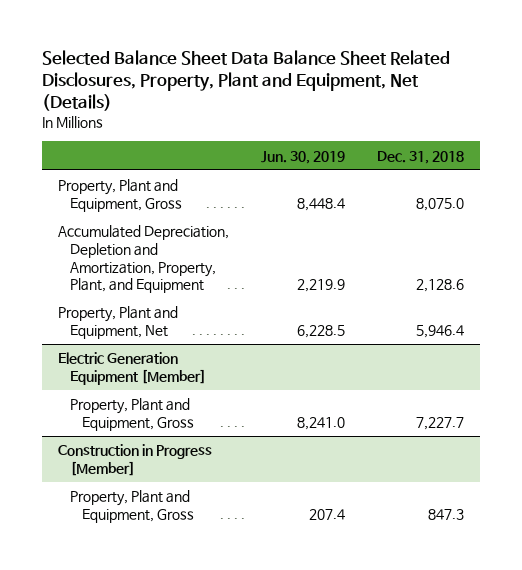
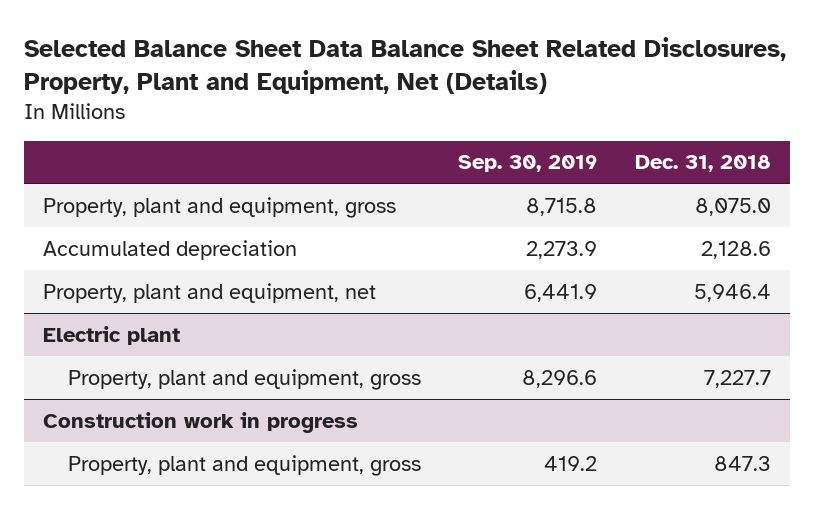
- | Jun. 30, 2019 | Dec. 31, 2018
+ | Sep. 30, 2019 | Dec. 31, 2018
- Property, Plant and Equipment, Gross | 8,448.4 | 8,075.0
- Accumulated Depreciation, Depletion and Amortization, Property, Plant, and Equipment | 2,219.9 | 2,128.6
- Property, Plant and Equipment, Net | 6,228.5 | 5,946.4
- Electric Generation Equipment [Member]
- Property, Plant and Equipment, Gross | 8,241.0 | 7,227.7
- Construction in Progress [Member]
- Property, Plant and Equipment, Gross | 207.4 | 847.3
+ Property, plant and equipment, gross | 8,715.8 | 8,075.0
+ Accumulated depreciation | 2,273.9 | 2,128.6
+ Property, plant and equipment, net | 6,441.9 | 5,946.4
+ Electric plant
+ Property, plant and equipment, gross | 8,296.6 | 7,227.7
+ Construction work in progress
+ Property, plant and equipment, gross | 419.2 | 847.3

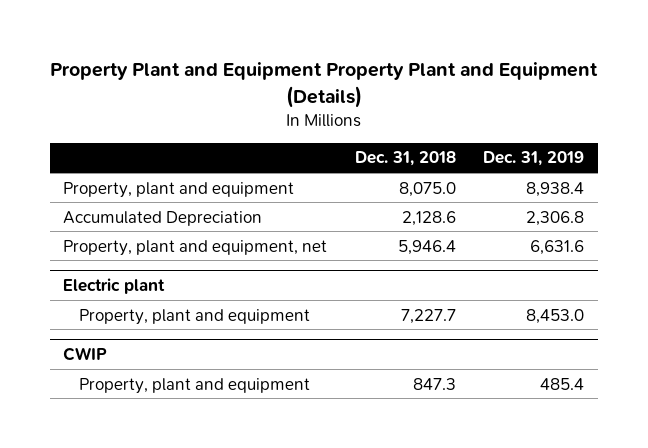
- Selected Balance Sheet Data Balance Sheet Related Disclosures, Property, Plant and Equipment, Net (Details)
+ Property Plant and Equipment Property Plant and Equipment (Details)
- | Sep. 30, 2019 | Dec. 31, 2018
+ | Dec. 31, 2018 | Dec. 31, 2019
- Property, plant and equipment, gross | 8,715.8 | 8,075.0
- Accumulated depreciation | 2,273.9 | 2,128.6
+ Property, plant and equipment | 8,075.0 | 8,938.4
+ Accumulated Depreciation | 2,128.6 | 2,306.8
@ Electric plant
- Property, plant and equipment, gross | 8,296.6 | 7,227.7
- Construction work in progress
- Property, plant and equipment, gross | 419.2 | 847.3
@ Electric plant
+ Property, plant and equipment | 7,227.7 | 8,453.0
+ CWIP
+ Property, plant and equipment | 847.3 | 485.4

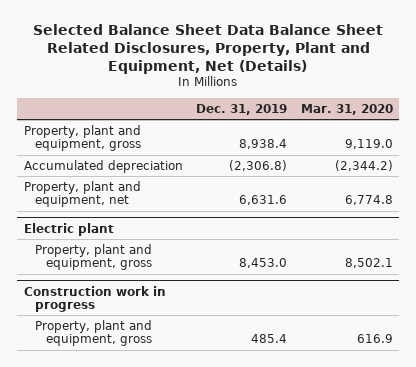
- Property Plant and Equipment Property Plant and Equipment (Details)
+ Selected Balance Sheet Data Balance Sheet Related Disclosures, Property, Plant and Equipment, Net (Details)
- | Dec. 31, 2018 | Dec. 31, 2019
+ | Dec. 31, 2019 | Mar. 31, 2020
- Property, plant and equipment | 8,075.0 | 8,938.4
- Accumulated Depreciation | 2,128.6 | 2,306.8
+ Property, plant and equipment, gross | 8,938.4 | 9,119.0
+ Accumulated depreciation | (2,306.8) | (2,344.2)
@ Electric plant
- Property, plant and equipment | 7,227.7 | 8,453.0
- CWIP
- Property, plant and equipment | 847.3 | 485.4
@ Electric plant
+ Property, plant and equipment, gross | 8,453.0 | 8,502.1
+ Construction work in progress
+ Property, plant and equipment, gross | 485.4 | 616.9

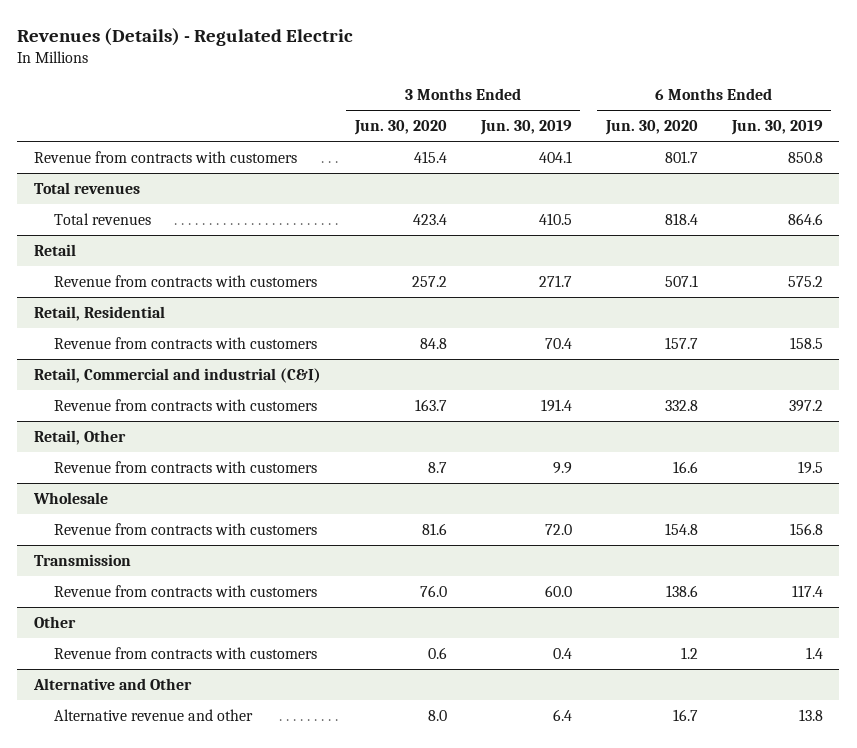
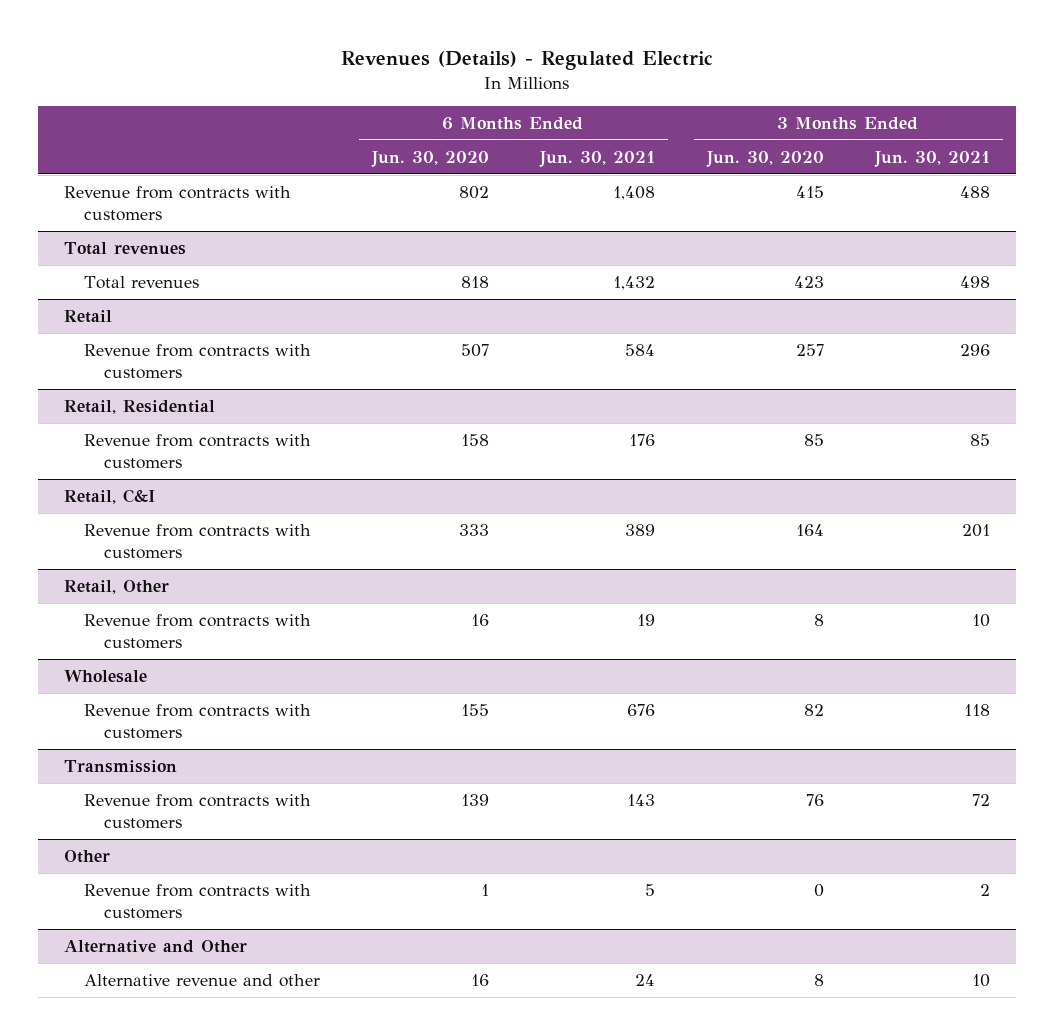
- | 3 Months Ended Jun. 30, 2020 | 3 Months Ended Jun. 30, 2019 | 6 Months Ended Jun. 30, 2020 | 6 Months Ended Jun. 30, 2019
+ | 6 Months Ended Jun. 30, 2020 | 6 Months Ended Jun. 30, 2021 | 3 Months Ended Jun. 30, 2020 | 3 Months Ended Jun. 30, 2021
- Revenue from contracts with customers | 415.4 | 404.1 | 801.7 | 850.8
+ Revenue from contracts with customers | 802 | 1,408 | 415 | 488
@ Total revenues
- Total revenues | 423.4 | 410.5 | 818.4 | 864.6
+ Total revenues | 818 | 1,432 | 423 | 498
@ Retail
- Revenue from contracts with customers | 257.2 | 271.7 | 507.1 | 575.2
+ Revenue from contracts with customers | 507 | 584 | 257 | 296
@ Retail, Residential
- Revenue from contracts with customers | 84.8 | 70.4 | 157.7 | 158.5
- Retail, Commercial and industrial (C&I)
- Revenue from contracts with customers | 163.7 | 191.4 | 332.8 | 397.2
@ Retail, Residential
+ Revenue from contracts with customers | 158 | 176 | 85 | 85
+ Retail, C&I
+ Revenue from contracts with customers | 333 | 389 | 164 | 201
@ Retail, Other
- Revenue from contracts with customers | 8.7 | 9.9 | 16.6 | 19.5
+ Revenue from contracts with customers | 16 | 19 | 8 | 10
@ Wholesale
- Revenue from contracts with customers | 81.6 | 72.0 | 154.8 | 156.8
+ Revenue from contracts with customers | 155 | 676 | 82 | 118
@ Transmission
- Revenue from contracts with customers | 76.0 | 60.0 | 138.6 | 117.4
+ Revenue from contracts with customers | 139 | 143 | 76 | 72
@ Other
- Revenue from contracts with customers | 0.6 | 0.4 | 1.2 | 1.4
+ Revenue from contracts with customers | 1 | 5 | 0 | 2
@ Alternative and Other
- Alternative revenue and other | 8.0 | 6.4 | 16.7 | 13.8
+ Alternative revenue and other | 16 | 24 | 8 | 10

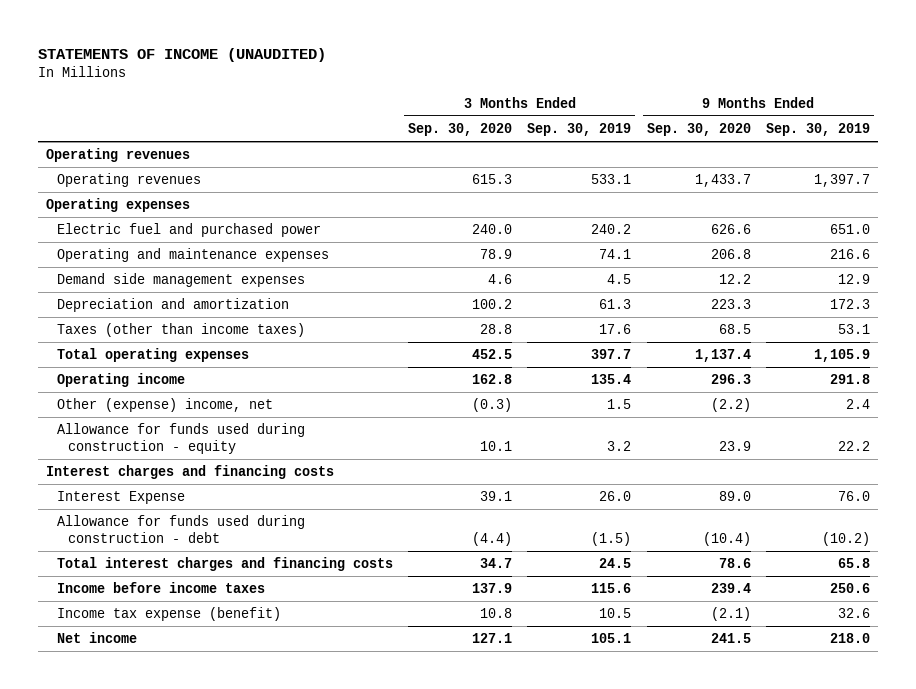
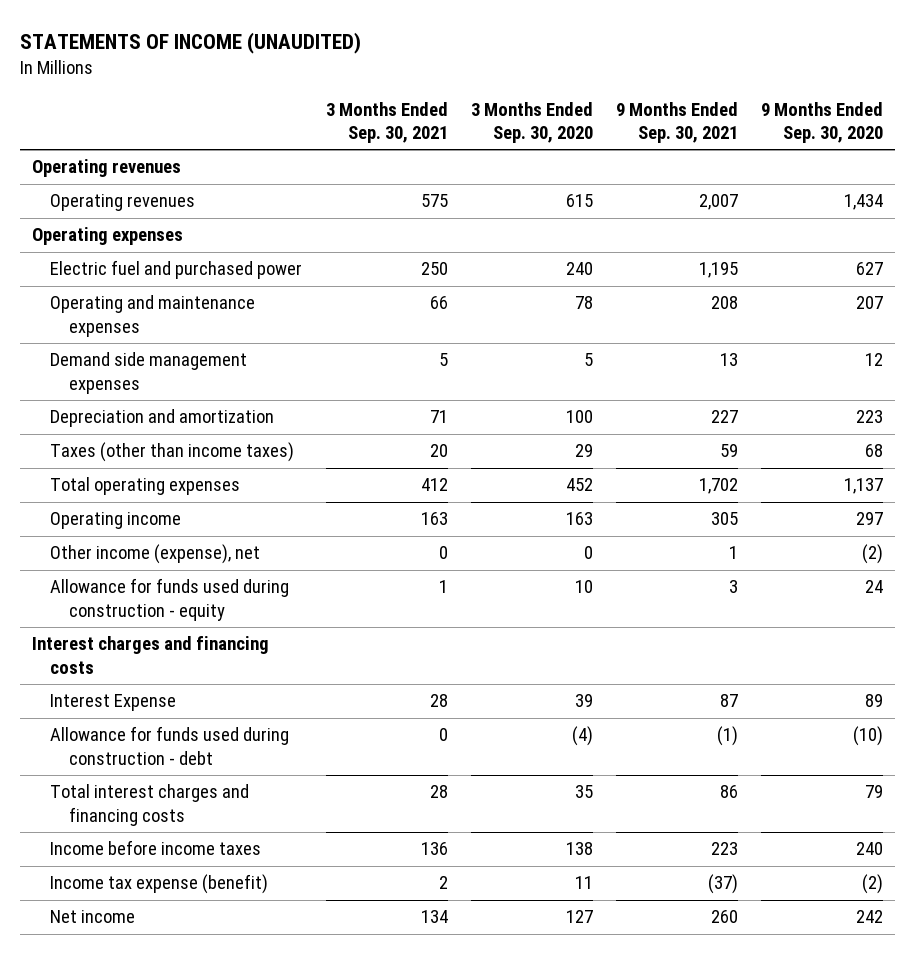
- | 3 Months Ended Sep. 30, 2020 | 3 Months Ended Sep. 30, 2019 | 9 Months Ended Sep. 30, 2020 | 9 Months Ended Sep. 30, 2019
+ | 3 Months Ended Sep. 30, 2021 | 3 Months Ended Sep. 30, 2020 | 9 Months Ended Sep. 30, 2021 | 9 Months Ended Sep. 30, 2020
- Operating revenues | 615.3 | 533.1 | 1,433.7 | 1,397.7
+ Operating revenues | 575 | 615 | 2,007 | 1,434
- Electric fuel and purchased power | 240.0 | 240.2 | 626.6 | 651.0
- Operating and maintenance expenses | 78.9 | 74.1 | 206.8 | 216.6
- Demand side management expenses | 4.6 | 4.5 | 12.2 | 12.9
- Depreciation and amortization | 100.2 | 61.3 | 223.3 | 172.3
- Taxes (other than income taxes) | 28.8 | 17.6 | 68.5 | 53.1
- Total operating expenses | 452.5 | 397.7 | 1,137.4 | 1,105.9
- Operating income | 162.8 | 135.4 | 296.3 | 291.8
- Other (expense) income, net | (0.3) | 1.5 | (2.2) | 2.4
- Allowance for funds used during construction - equity | 10.1 | 3.2 | 23.9 | 22.2
+ Electric fuel and purchased power | 250 | 240 | 1,195 | 627
+ Operating and maintenance expenses | 66 | 78 | 208 | 207
+ Demand side management expenses | 5 | 5 | 13 | 12
+ Depreciation and amortization | 71 | 100 | 227 | 223
+ Taxes (other than income taxes) | 20 | 29 | 59 | 68
+ Total operating expenses | 412 | 452 | 1,702 | 1,137
+ Operating income | 163 | 163 | 305 | 297
+ Other income (expense), net | 0 | 0 | 1 | (2)
+ Allowance for funds used during construction - equity | 1 | 10 | 3 | 24
- Interest Expense | 39.1 | 26.0 | 89.0 | 76.0
- Allowance for funds used during construction - debt | (4.4) | (1.5) | (10.4) | (10.2)
- Total interest charges and financing costs | 34.7 | 24.5 | 78.6 | 65.8
- Income before income taxes | 137.9 | 115.6 | 239.4 | 250.6
- Income tax expense (benefit) | 10.8 | 10.5 | (2.1) | 32.6
- Net income | 127.1 | 105.1 | 241.5 | 218.0
+ Interest Expense | 28 | 39 | 87 | 89
+ Allowance for funds used during construction - debt | 0 | (4) | (1) | (10)
+ Total interest charges and financing costs | 28 | 35 | 86 | 79
+ Income before income taxes | 136 | 138 | 223 | 240
+ Income tax expense (benefit) | 2 | 11 | (37) | (2)
+ Net income | 134 | 127 | 260 | 242

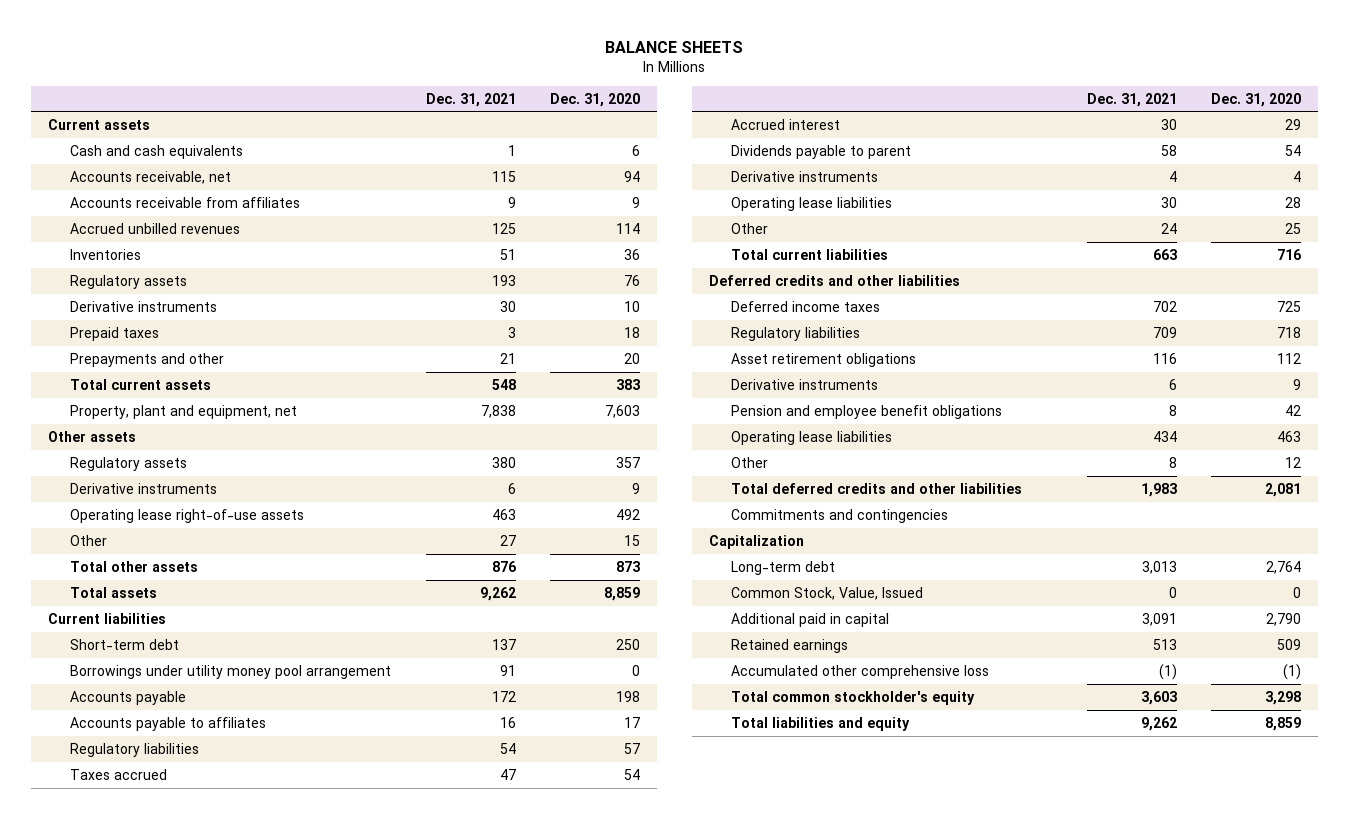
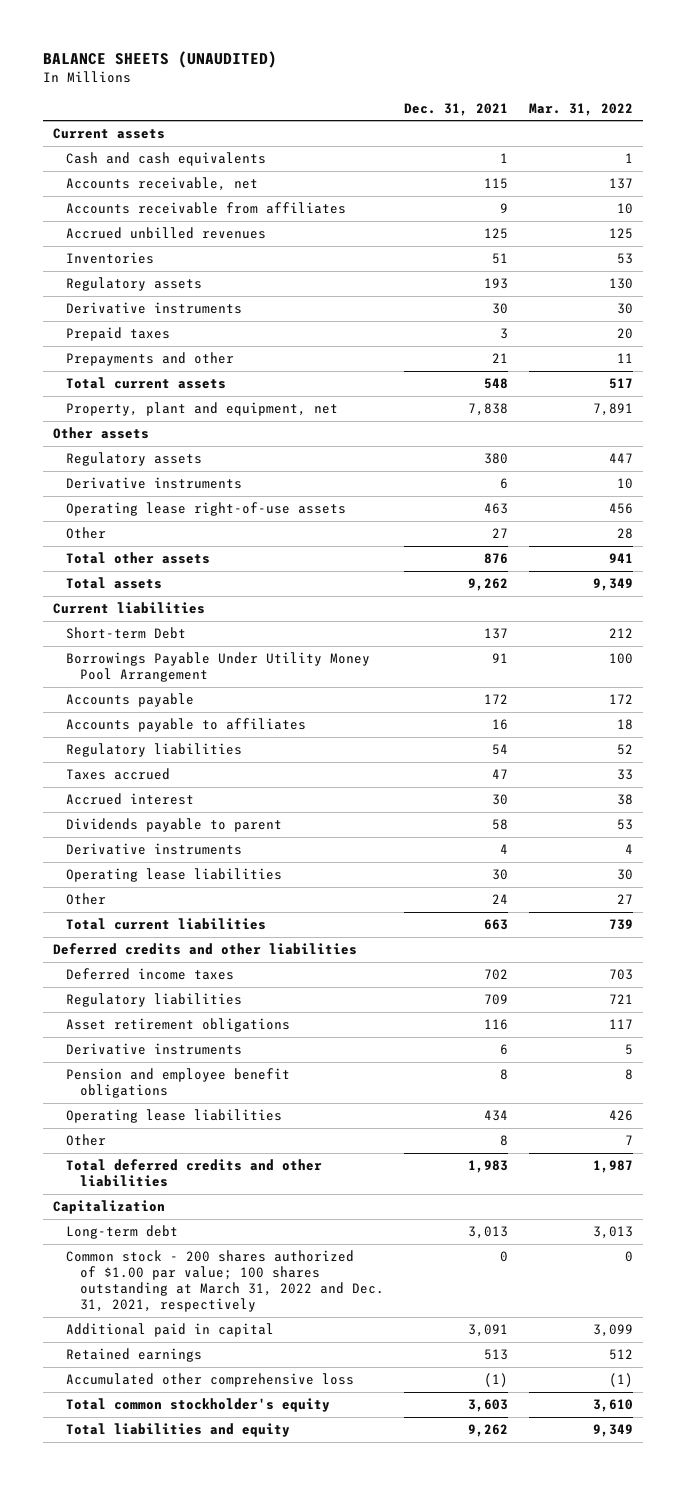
- BALANCE SHEETS
+ BALANCE SHEETS (UNAUDITED)
- | Dec. 31, 2021 | Dec. 31, 2020
+ | Dec. 31, 2021 | Mar. 31, 2022
- Short-term debt | 137 | 250
- Borrowings under utility money pool arrangement | 91 | 0
+ Short-term Debt | 137 | 212
+ Borrowings Payable Under Utility Money Pool Arrangement | 91 | 100
- Commitments and contingencies
- Common Stock, Value, Issued | 0 | 0
+ Common stock - 200 shares authorized of $1.00 par value; 100 shares outstanding at March 31, 2022 and Dec. 31, 2021, respectively | 0 | 0

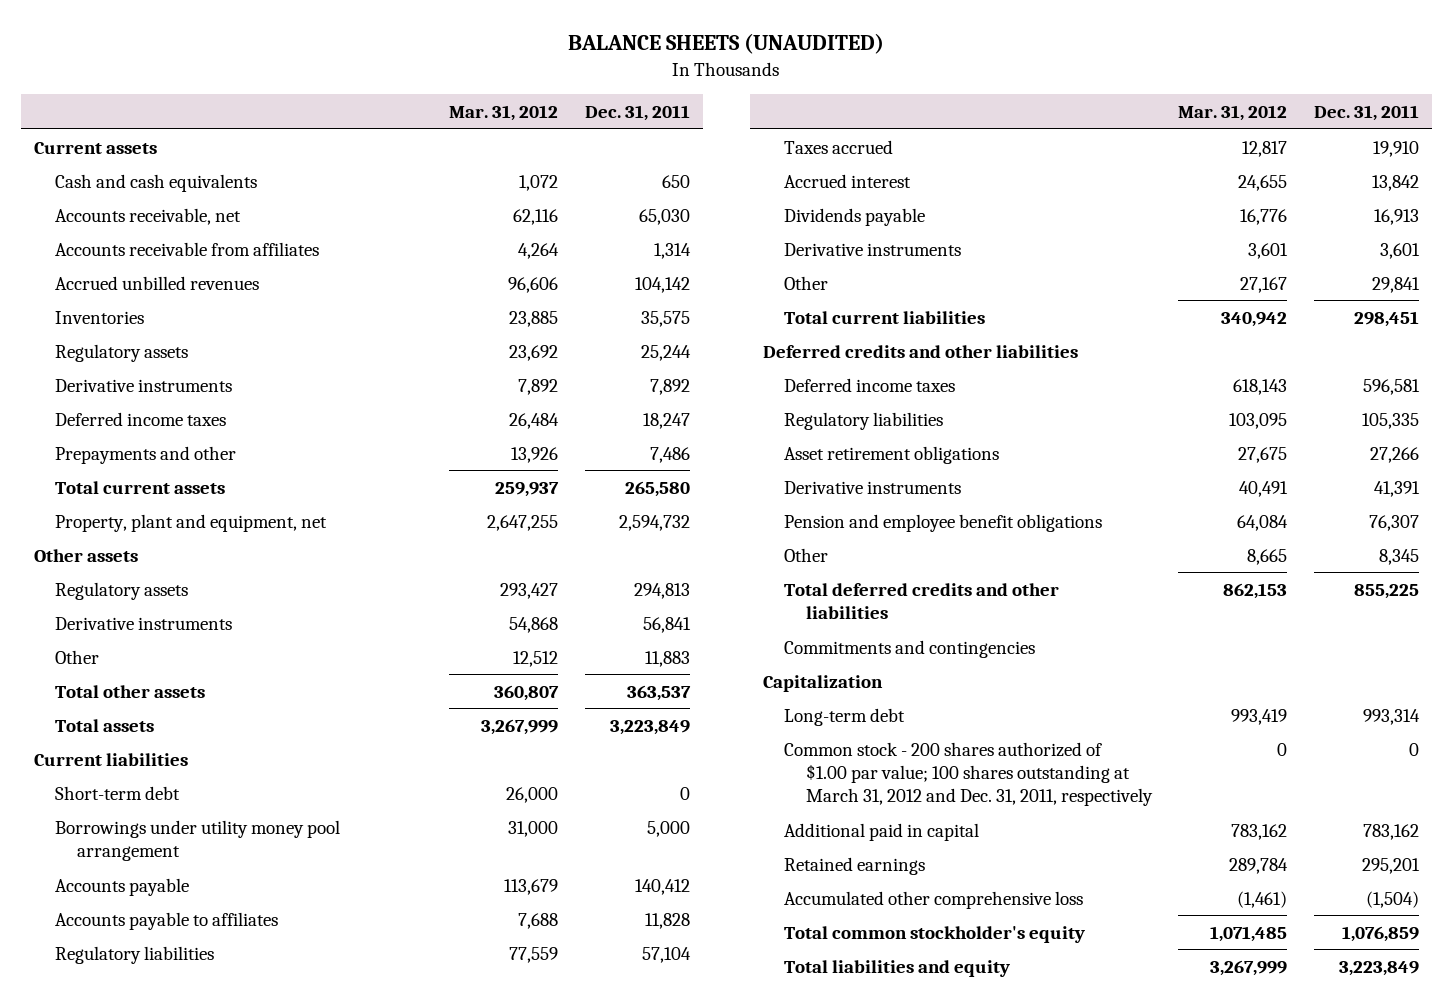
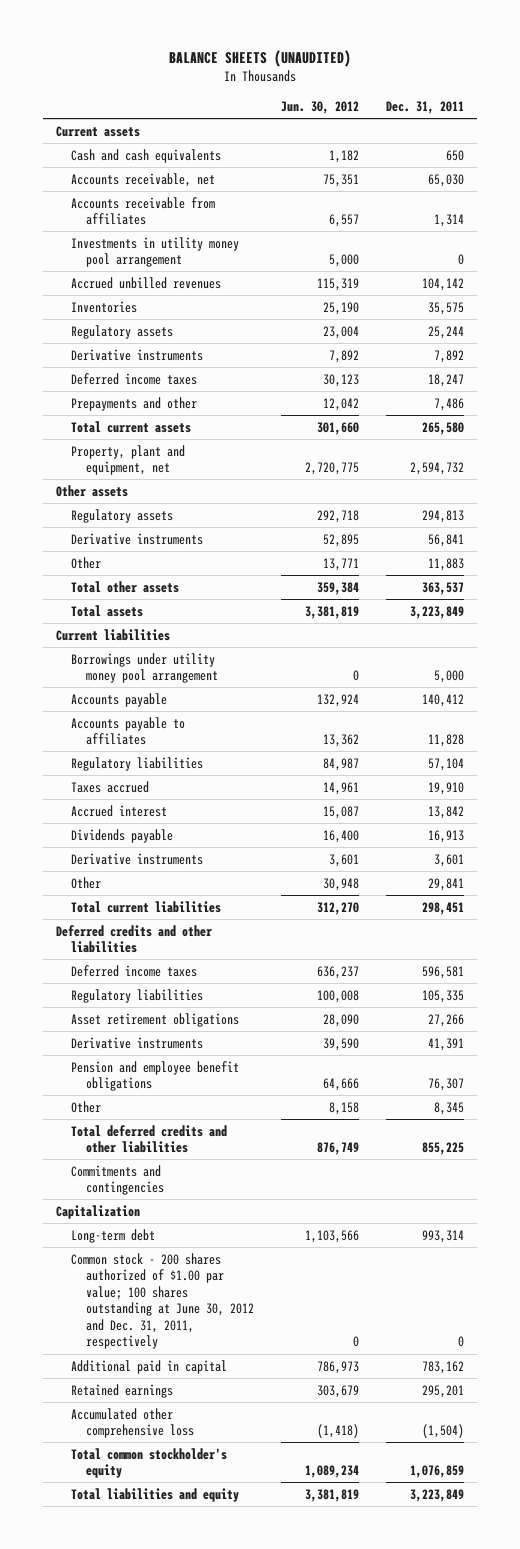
- | Mar. 31, 2012 | Dec. 31, 2011
+ | Jun. 30, 2012 | Dec. 31, 2011
+ Investments in utility money pool arrangement | 5,000 | 0
- Short-term debt | 26,000 | 0
- Common stock - 200 shares authorized of $1.00 par value; 100 shares outstanding at March 31, 2012 and Dec. 31, 2011, respectively | 0 | 0
+ Common stock - 200 shares authorized of $1.00 par value; 100 shares outstanding at June 30, 2012 and Dec. 31, 2011, respectively | 0 | 0

